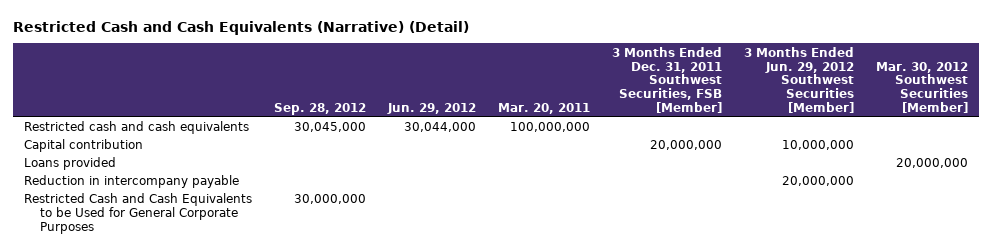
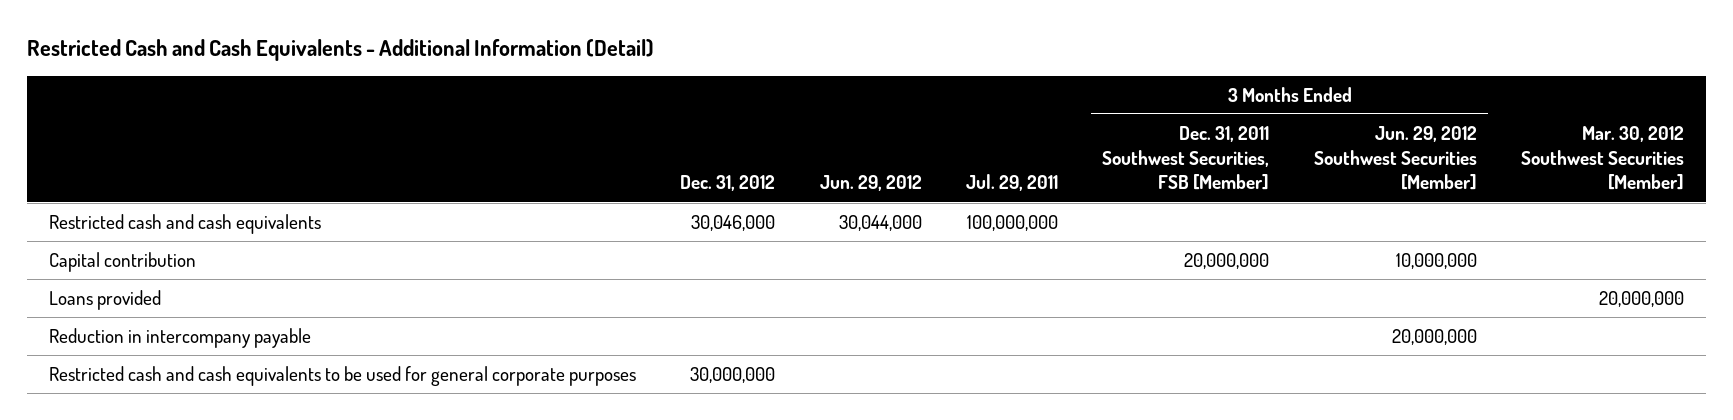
- Restricted Cash and Cash Equivalents (Narrative) (Detail)
+ Restricted Cash and Cash Equivalents - Additional Information (Detail)
- | Sep. 28, 2012 | Jun. 29, 2012 | Mar. 20, 2011 | 3 Months Ended Dec. 31, 2011 Southwest Securities, FSB [Member] | 3 Months Ended Jun. 29, 2012 Southwest Securities [Member] | Mar. 30, 2012 Southwest Securities [Member]
+ | Dec. 31, 2012 | Jun. 29, 2012 | Jul. 29, 2011 | 3 Months Ended Dec. 31, 2011 Southwest Securities, FSB [Member] | 3 Months Ended Jun. 29, 2012 Southwest Securities [Member] | Mar. 30, 2012 Southwest Securities [Member]
- Restricted Cash and Cash Equivalents to be Used for General Corporate Purposes | 30,000,000 | | | | |
+ Restricted cash and cash equivalents to be used for general corporate purposes | 30,000,000 | | | | |

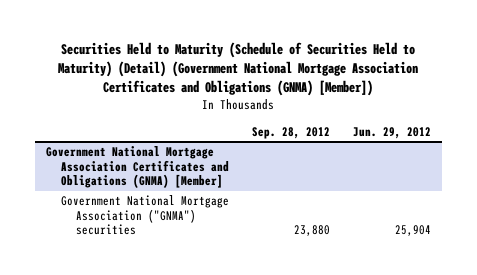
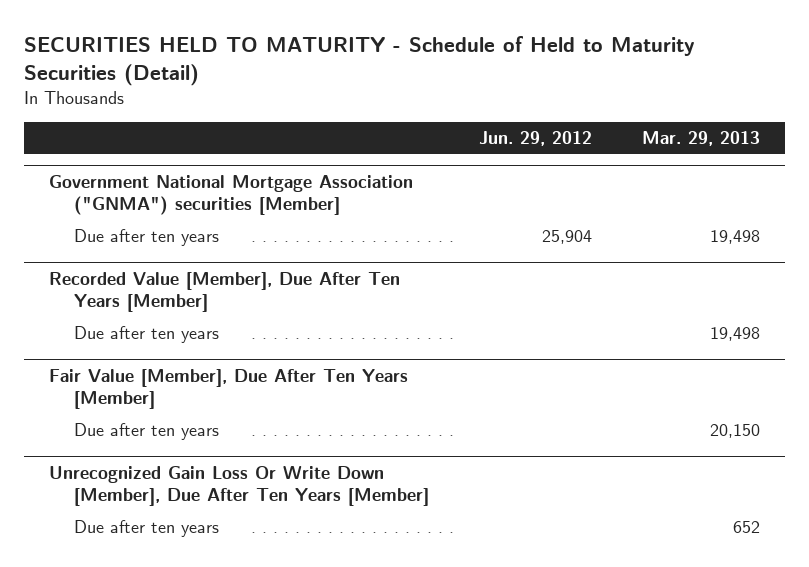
- Securities Held to Maturity (Schedule of Securities Held to Maturity) (Detail) (Government National Mortgage Association Certificates and Obligations (GNMA) [Member])
+ SECURITIES HELD TO MATURITY - Schedule of Held to Maturity Securities (Detail)
- | Sep. 28, 2012 | Jun. 29, 2012
+ | Jun. 29, 2012 | Mar. 29, 2013
- Government National Mortgage Association Certificates and Obligations (GNMA) [Member]
- Government National Mortgage Association ("GNMA") securities | 23,880 | 25,904
+ Government National Mortgage Association ("GNMA") securities [Member]
+ Due after ten years | 25,904 | 19,498
+ Recorded Value [Member], Due After Ten Years [Member]
+ Due after ten years | | 19,498
+ Fair Value [Member], Due After Ten Years [Member]
+ Due after ten years | | 20,150
+ Unrecognized Gain Loss Or Write Down [Member], Due After Ten Years [Member]
+ Due after ten years | | 652

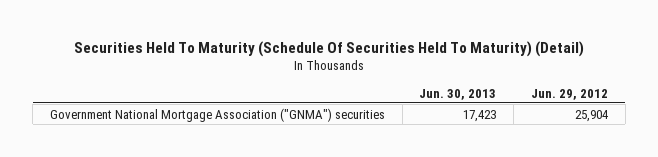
- SECURITIES HELD TO MATURITY - Schedule of Held to Maturity Securities (Detail)
+ Securities Held To Maturity (Schedule Of Securities Held To Maturity) (Detail)
- | Jun. 29, 2012 | Mar. 29, 2013
+ | Jun. 30, 2013 | Jun. 29, 2012
- Government National Mortgage Association ("GNMA") securities [Member]
- Due after ten years | 25,904 | 19,498
- Recorded Value [Member], Due After Ten Years [Member]
- Due after ten years | | 19,498
- Fair Value [Member], Due After Ten Years [Member]
- Due after ten years | | 20,150
- Unrecognized Gain Loss Or Write Down [Member], Due After Ten Years [Member]
- Due after ten years | | 652
+ Government National Mortgage Association ("GNMA") securities | 17,423 | 25,904

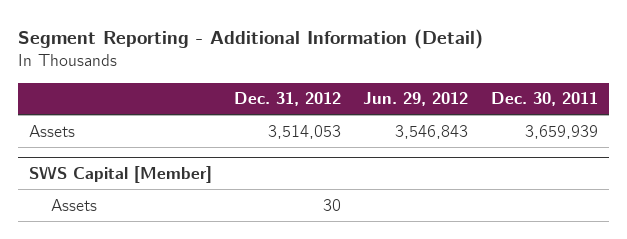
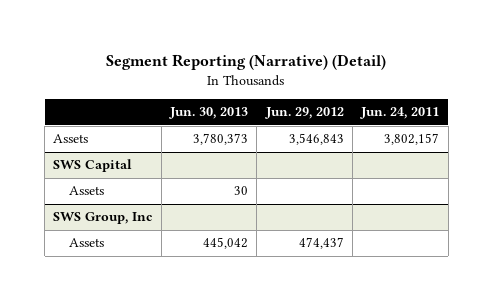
- Segment Reporting - Additional Information (Detail)
+ Segment Reporting (Narrative) (Detail)
- | Dec. 31, 2012 | Jun. 29, 2012 | Dec. 30, 2011
+ | Jun. 30, 2013 | Jun. 29, 2012 | Jun. 24, 2011
- SWS Capital [Member]
+ SWS Capital
+ SWS Group, Inc
+ Assets | 445,042 | 474,437 |

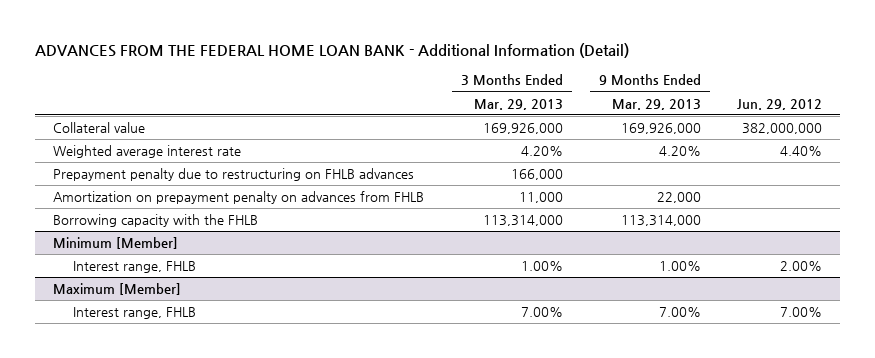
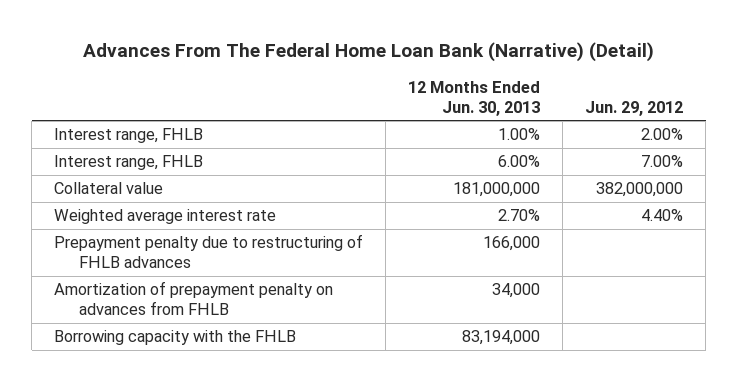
- ADVANCES FROM THE FEDERAL HOME LOAN BANK - Additional Information (Detail)
+ Advances From The Federal Home Loan Bank (Narrative) (Detail)
- | 3 Months Ended Mar. 29, 2013 | 9 Months Ended Mar. 29, 2013 | Jun. 29, 2012
+ | 12 Months Ended Jun. 30, 2013 | Jun. 29, 2012
+ Interest range, FHLB | 1.00% | 2.00%
+ Interest range, FHLB | 6.00% | 7.00%
- Prepayment penalty due to restructuring on FHLB advances | 166,000 | |
- Amortization on prepayment penalty on advances from FHLB | 11,000 | 22,000 |
+ Prepayment penalty due to restructuring of FHLB advances | 166,000 |
+ Amortization of prepayment penalty on advances from FHLB | 34,000 |
- Minimum [Member]
- Interest range, FHLB | 1.00% | 1.00% | 2.00%
- Maximum [Member]
- Interest range, FHLB | 7.00% | 7.00% | 7.00%

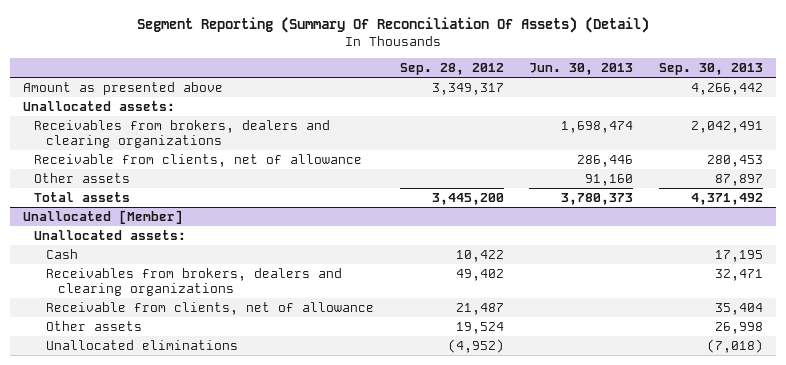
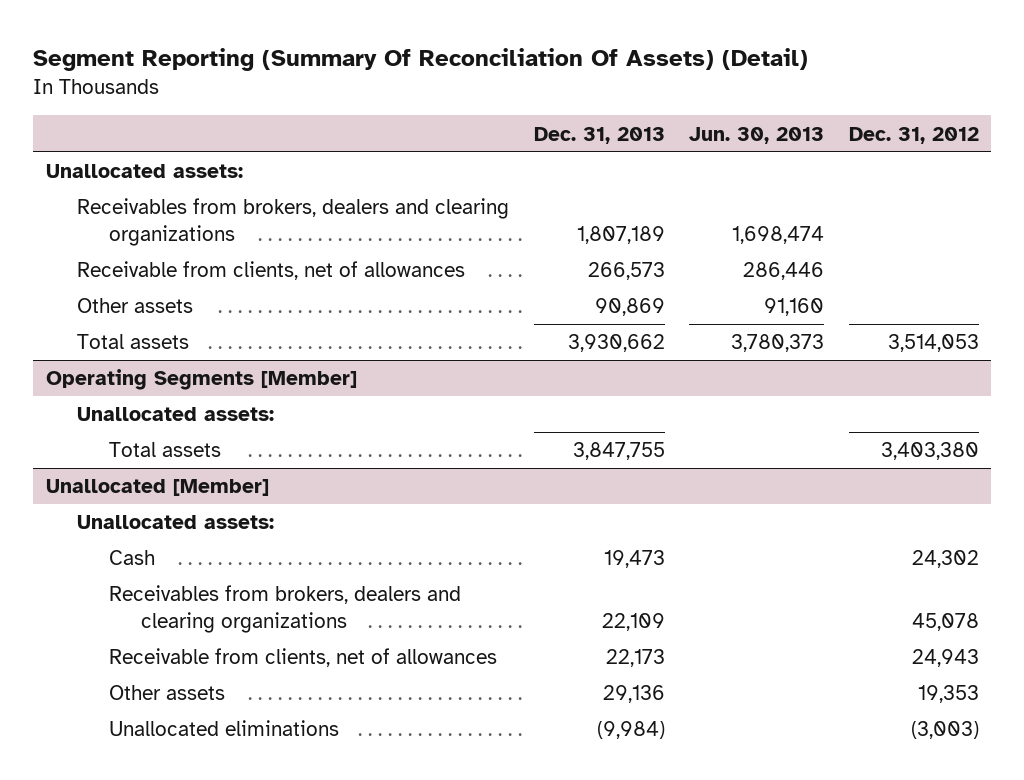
- | Sep. 28, 2012 | Jun. 30, 2013 | Sep. 30, 2013
+ | Dec. 31, 2013 | Jun. 30, 2013 | Dec. 31, 2012
- Amount as presented above | 3,349,317 | | 4,266,442
- Receivable from clients, net of allowance | | 286,446 | 280,453
+ Receivable from clients, net of allowances | 266,573 | 286,446 |
+ Operating Segments [Member]
+ Unallocated assets:
+ Total assets | 3,847,755 | | 3,403,380
@ Unallocated [Member]
- Receivable from clients, net of allowance | 21,487 | | 35,404
+ Receivable from clients, net of allowances | 22,173 | | 24,943

